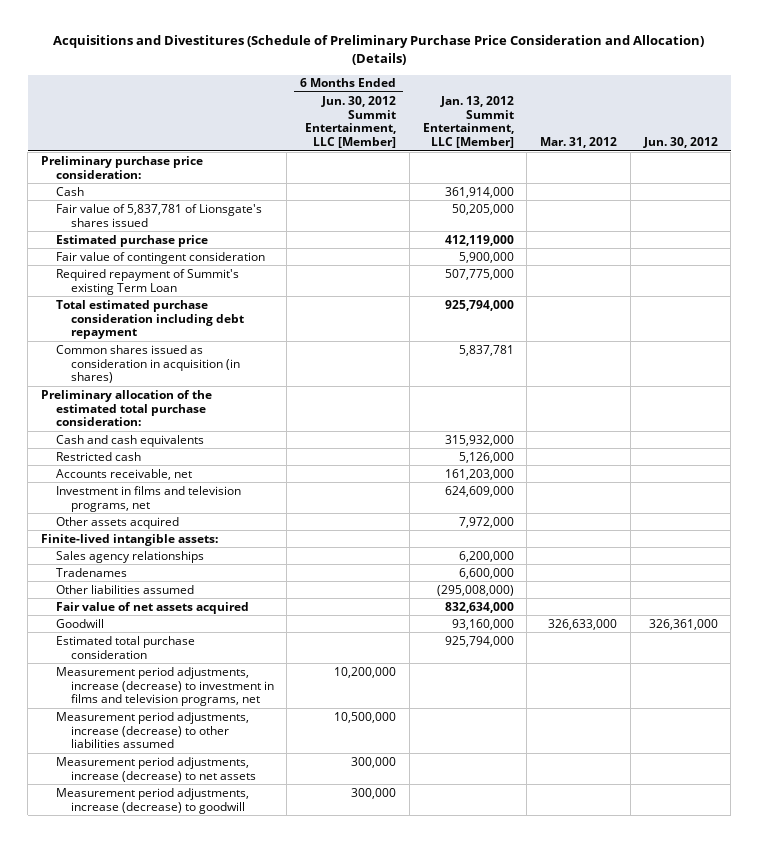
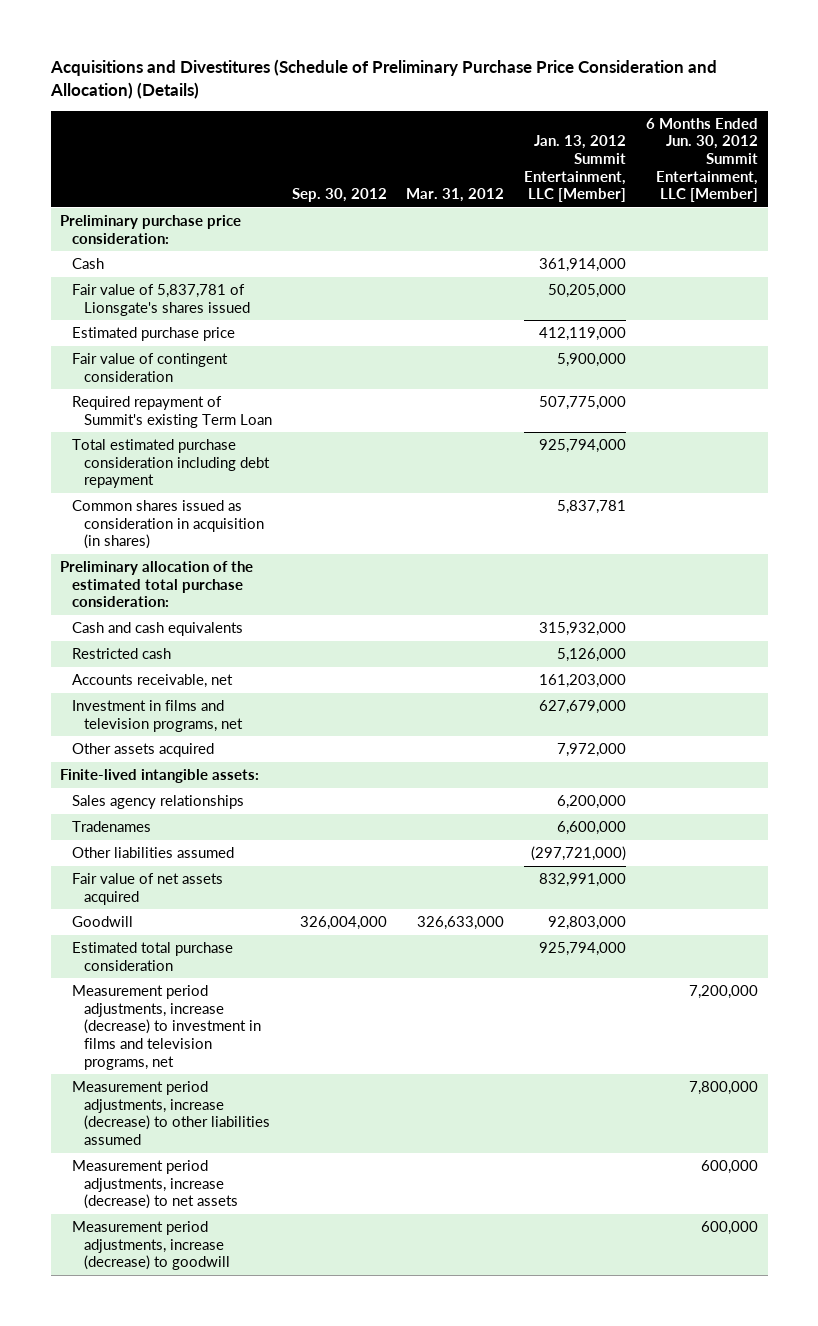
- | 6 Months Ended Jun. 30, 2012 Summit Entertainment, LLC [Member] | Jan. 13, 2012 Summit Entertainment, LLC [Member] | Mar. 31, 2012 | Jun. 30, 2012
+ | Sep. 30, 2012 | Mar. 31, 2012 | Jan. 13, 2012 Summit Entertainment, LLC [Member] | 6 Months Ended Jun. 30, 2012 Summit Entertainment, LLC [Member]
- Investment in films and television programs, net | | 624,609,000 | |
+ Investment in films and television programs, net | | | 627,679,000 |
- Other liabilities assumed | | (295,008,000) | |
- Fair value of net assets acquired | | 832,634,000 | |
- Goodwill | | 93,160,000 | 326,633,000 | 326,361,000
+ Other liabilities assumed | | | (297,721,000) |
+ Fair value of net assets acquired | | | 832,991,000 |
+ Goodwill | 326,004,000 | 326,633,000 | 92,803,000 |
- Measurement period adjustments, increase (decrease) to investment in films and television programs, net | 10,200,000 | | |
- Measurement period adjustments, increase (decrease) to other liabilities assumed | 10,500,000 | | |
- Measurement period adjustments, increase (decrease) to net assets | 300,000 | | |
- Measurement period adjustments, increase (decrease) to goodwill | 300,000 | | |
+ Measurement period adjustments, increase (decrease) to investment in films and television programs, net | | | | 7,200,000
+ Measurement period adjustments, increase (decrease) to other liabilities assumed | | | | 7,800,000
+ Measurement period adjustments, increase (decrease) to net assets | | | | 600,000
+ Measurement period adjustments, increase (decrease) to goodwill | | | | 600,000

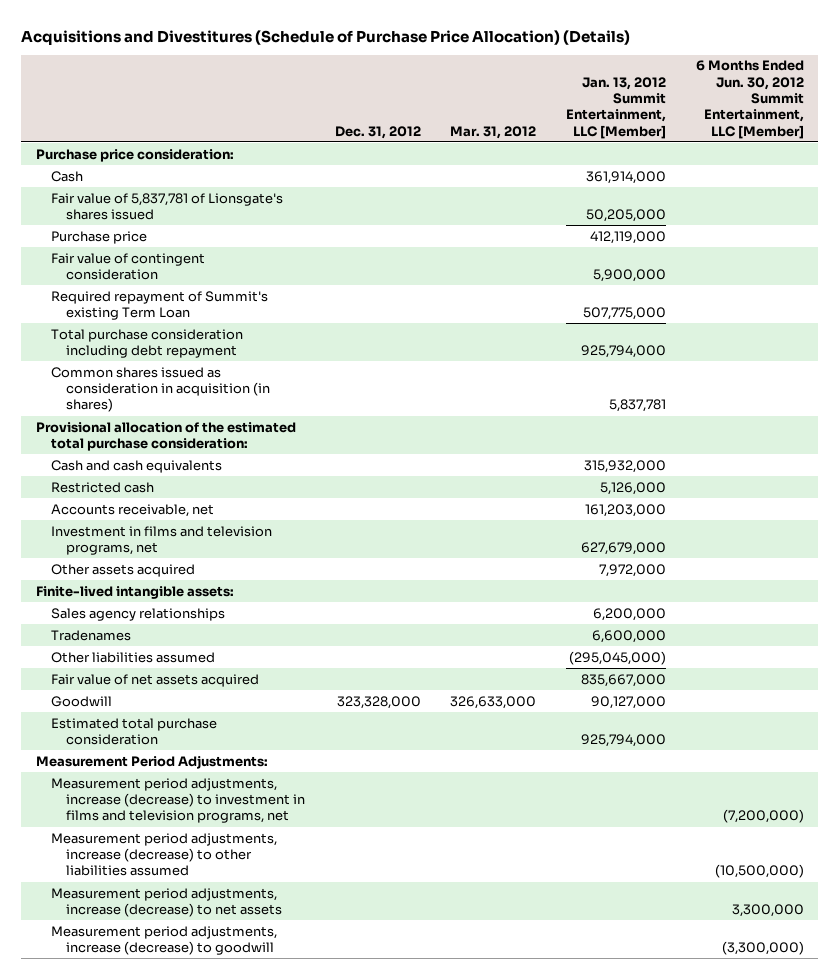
- Acquisitions and Divestitures (Schedule of Preliminary Purchase Price Consideration and Allocation) (Details)
+ Acquisitions and Divestitures (Schedule of Purchase Price Allocation) (Details)
- | Sep. 30, 2012 | Mar. 31, 2012 | Jan. 13, 2012 Summit Entertainment, LLC [Member] | 6 Months Ended Jun. 30, 2012 Summit Entertainment, LLC [Member]
+ | Dec. 31, 2012 | Mar. 31, 2012 | Jan. 13, 2012 Summit Entertainment, LLC [Member] | 6 Months Ended Jun. 30, 2012 Summit Entertainment, LLC [Member]
- Preliminary purchase price consideration:
+ Purchase price consideration:
- Estimated purchase price | | | 412,119,000 |
+ Purchase price | | | 412,119,000 |
- Total estimated purchase consideration including debt repayment | | | 925,794,000 |
+ Total purchase consideration including debt repayment | | | 925,794,000 |
- Preliminary allocation of the estimated total purchase consideration:
+ Provisional allocation of the estimated total purchase consideration:
- Other liabilities assumed | | | (297,721,000) |
- Fair value of net assets acquired | | | 832,991,000 |
- Goodwill | 326,004,000 | 326,633,000 | 92,803,000 |
+ Other liabilities assumed | | | (295,045,000) |
+ Fair value of net assets acquired | | | 835,667,000 |
+ Goodwill | 323,328,000 | 326,633,000 | 90,127,000 |
- Measurement period adjustments, increase (decrease) to investment in films and television programs, net | | | | 7,200,000
- Measurement period adjustments, increase (decrease) to other liabilities assumed | | | | 7,800,000
- Measurement period adjustments, increase (decrease) to net assets | | | | 600,000
- Measurement period adjustments, increase (decrease) to goodwill | | | | 600,000
+ Measurement Period Adjustments:
+ Measurement period adjustments, increase (decrease) to investment in films and television programs, net | | | | (7,200,000)
+ Measurement period adjustments, increase (decrease) to other liabilities assumed | | | | (10,500,000)
+ Measurement period adjustments, increase (decrease) to net assets | | | | 3,300,000
+ Measurement period adjustments, increase (decrease) to goodwill | | | | (3,300,000)

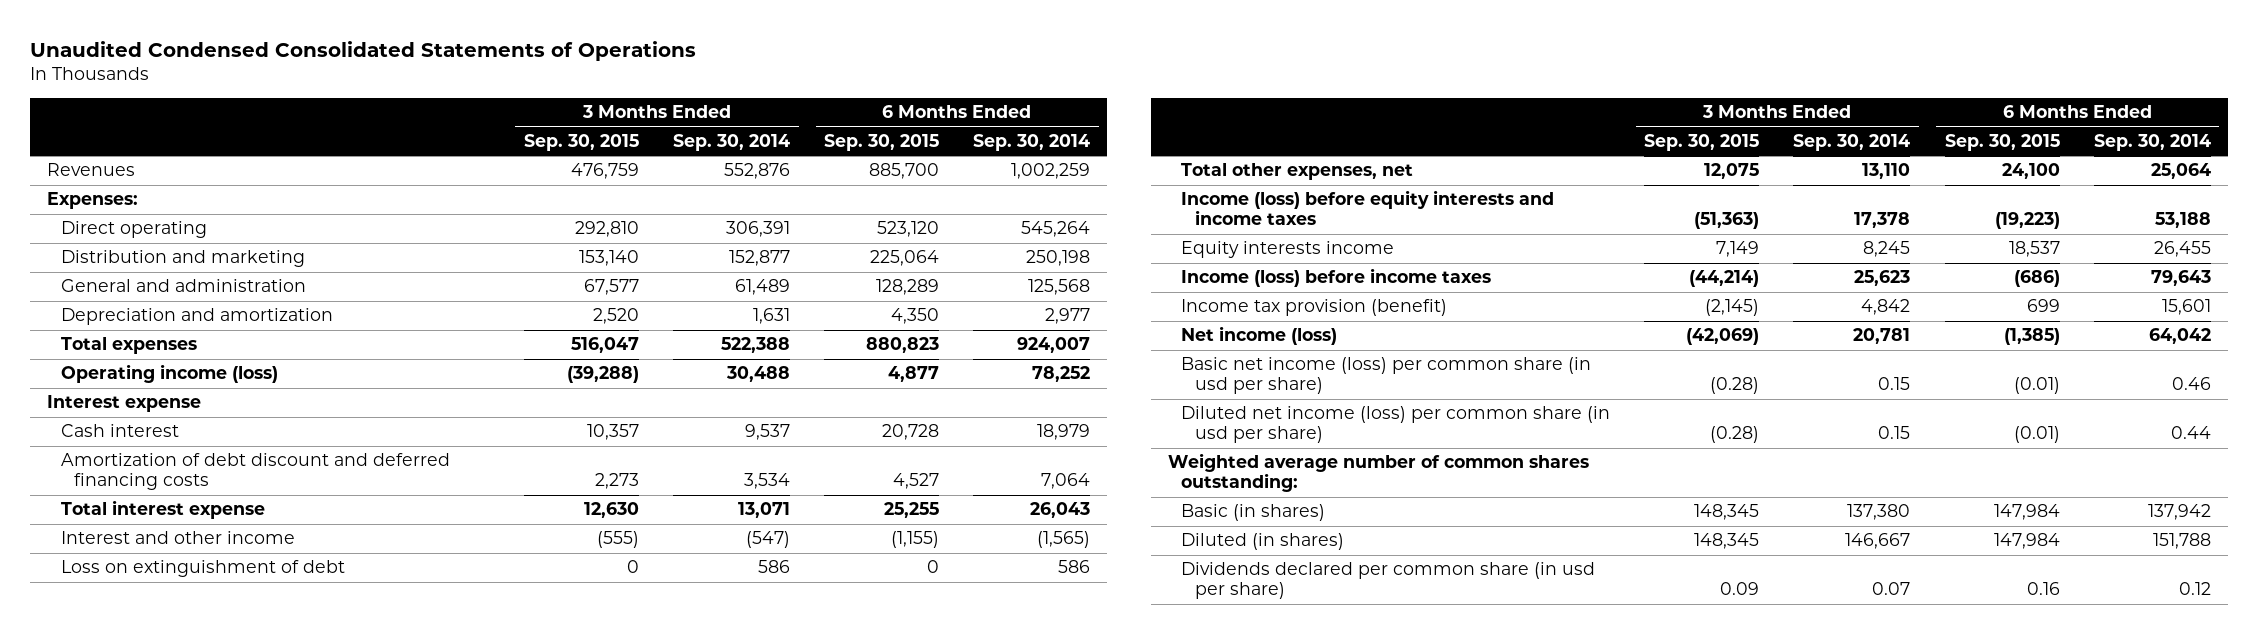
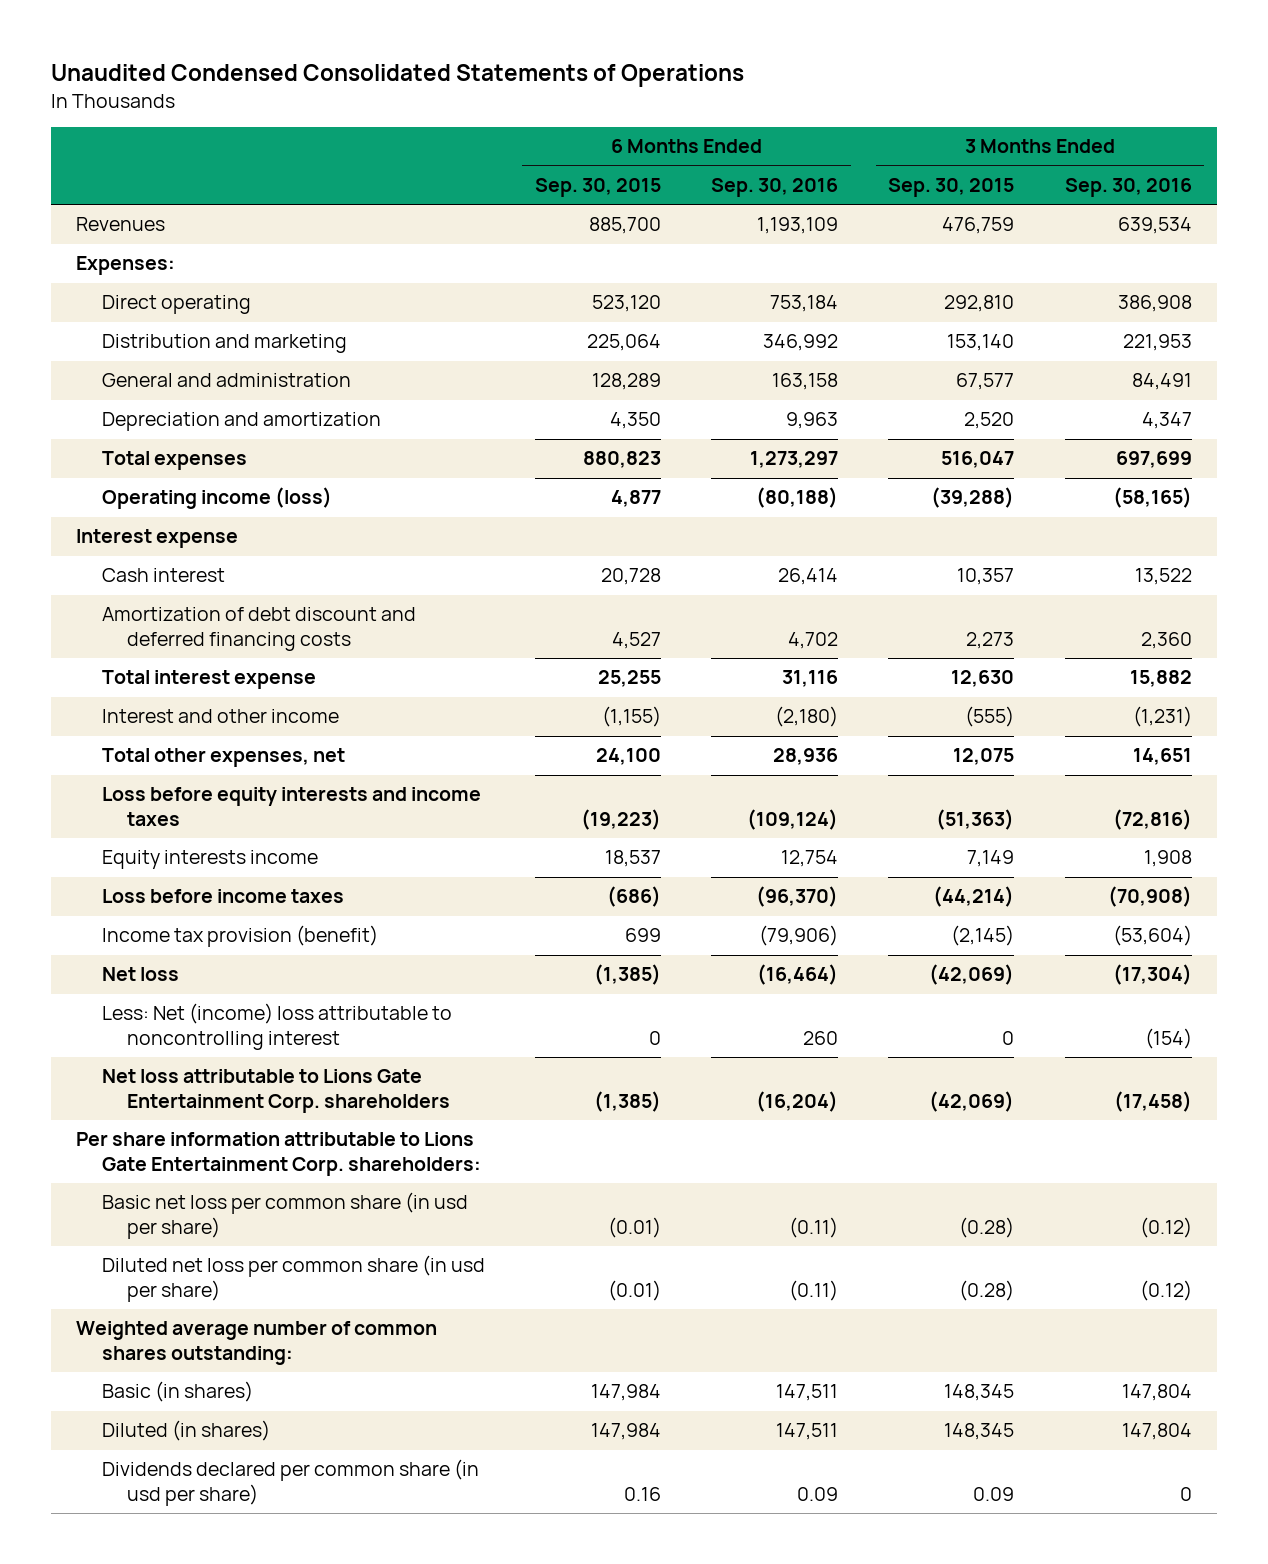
- | 3 Months Ended Sep. 30, 2015 | 3 Months Ended Sep. 30, 2014 | 6 Months Ended Sep. 30, 2015 | 6 Months Ended Sep. 30, 2014
+ | 6 Months Ended Sep. 30, 2015 | 6 Months Ended Sep. 30, 2016 | 3 Months Ended Sep. 30, 2015 | 3 Months Ended Sep. 30, 2016
- Loss on extinguishment of debt | 0 | 586 | 0 | 586
- Income (loss) before equity interests and income taxes | (51,363) | 17,378 | (19,223) | 53,188
+ Loss before equity interests and income taxes | (19,223) | (109,124) | (51,363) | (72,816)
- Income (loss) before income taxes | (44,214) | 25,623 | (686) | 79,643
+ Loss before income taxes | (686) | (96,370) | (44,214) | (70,908)
- Net income (loss) | (42,069) | 20,781 | (1,385) | 64,042
- Basic net income (loss) per common share (in usd per share) | (0.28) | 0.15 | (0.01) | 0.46
- Diluted net income (loss) per common share (in usd per share) | (0.28) | 0.15 | (0.01) | 0.44
+ Net loss | (1,385) | (16,464) | (42,069) | (17,304)
+ Less: Net (income) loss attributable to noncontrolling interest | 0 | 260 | 0 | (154)
+ Net loss attributable to Lions Gate Entertainment Corp. shareholders | (1,385) | (16,204) | (42,069) | (17,458)
+ Per share information attributable to Lions Gate Entertainment Corp. shareholders:
+ Basic net loss per common share (in usd per share) | (0.01) | (0.11) | (0.28) | (0.12)
+ Diluted net loss per common share (in usd per share) | (0.01) | (0.11) | (0.28) | (0.12)

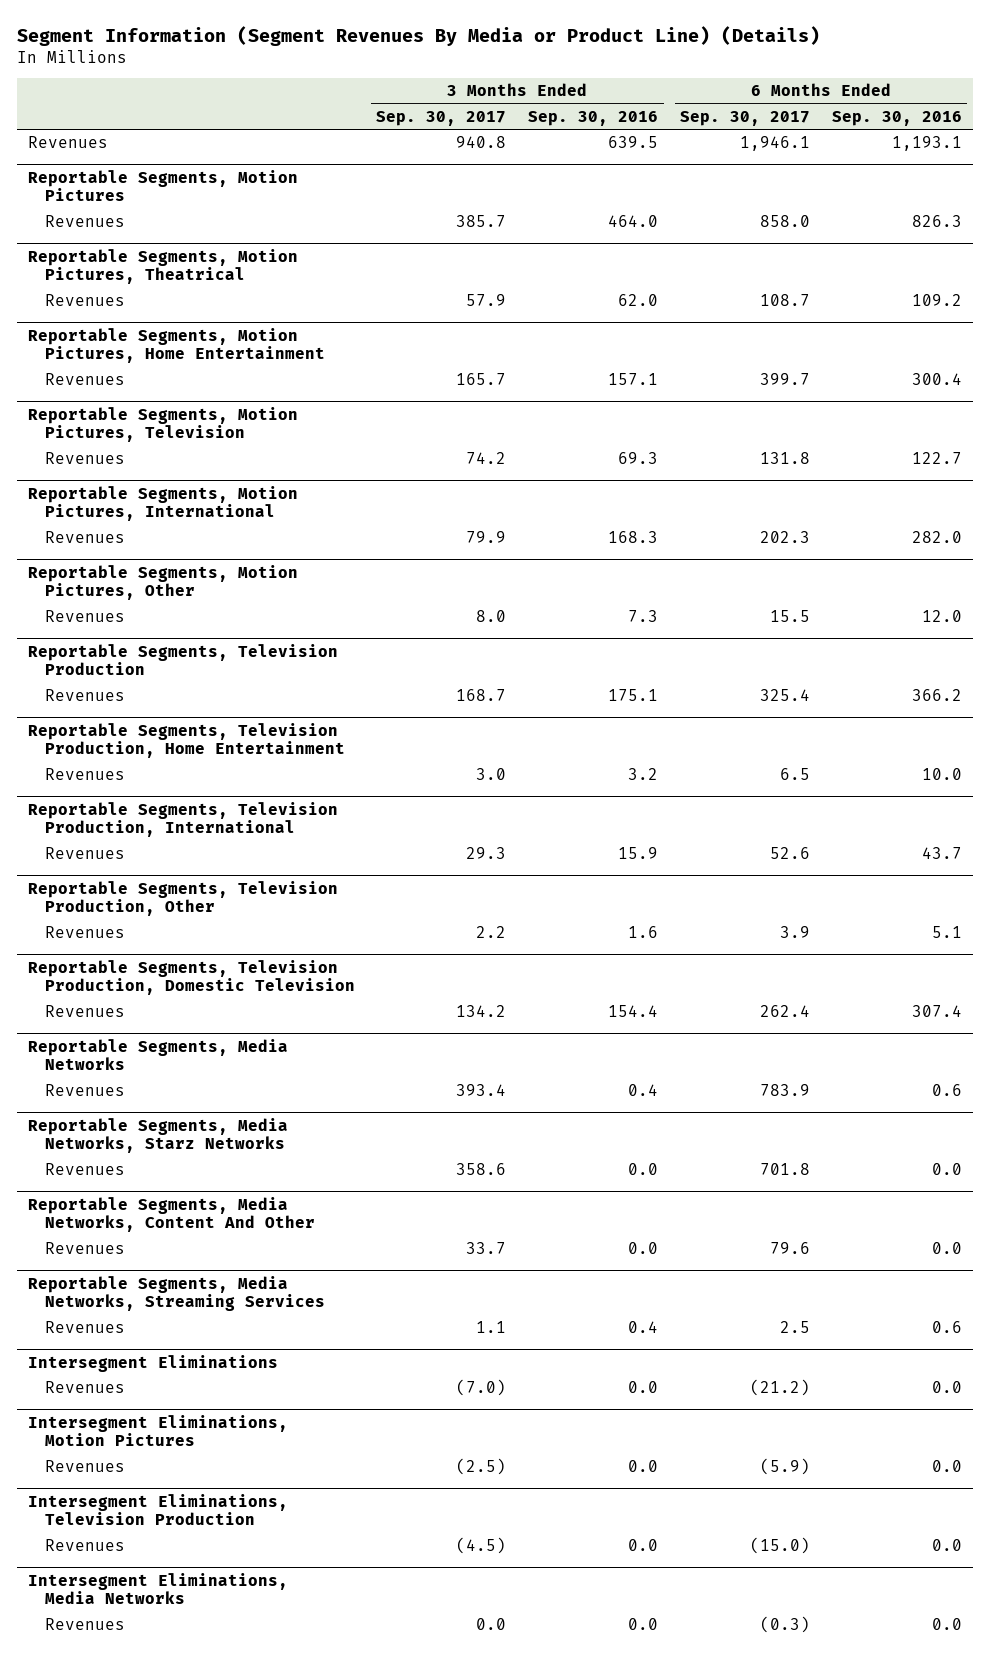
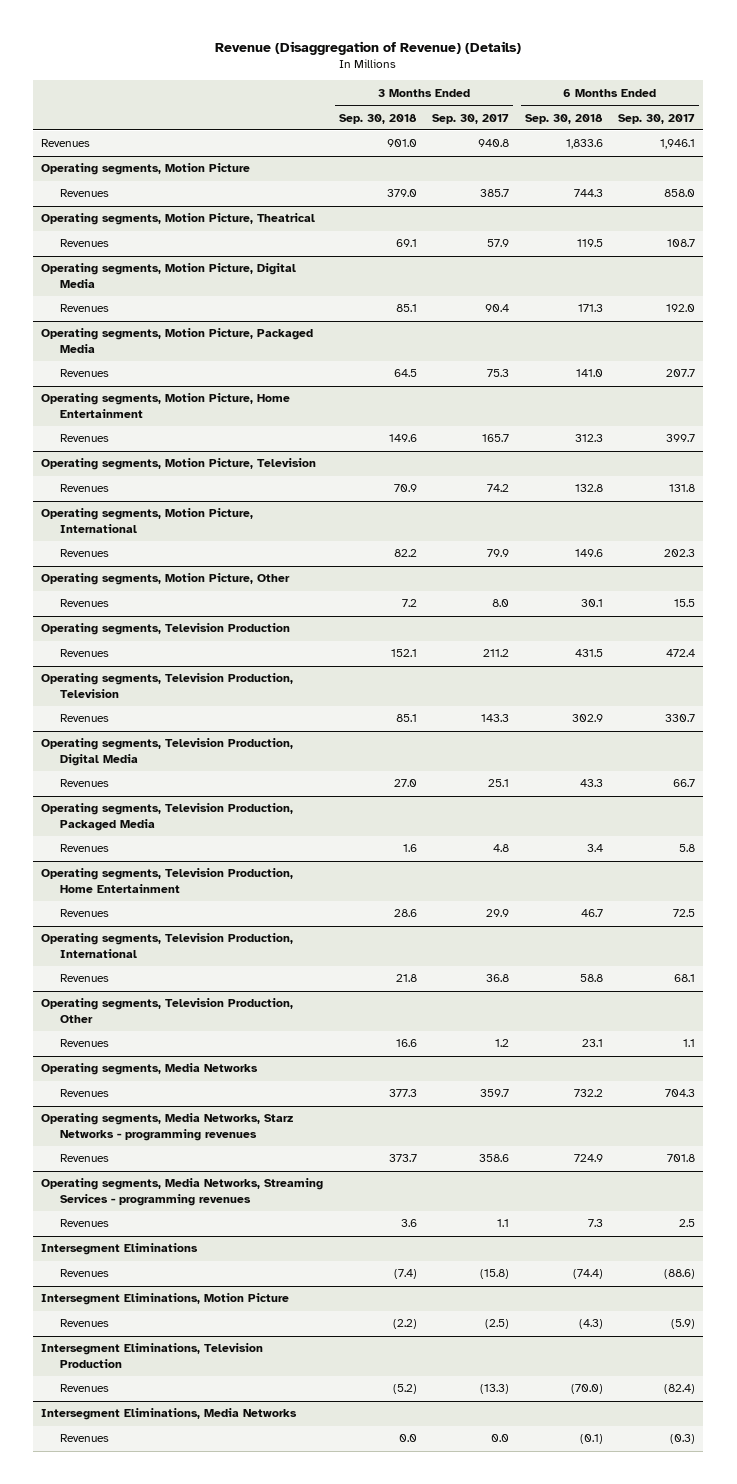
- Segment Information (Segment Revenues By Media or Product Line) (Details)
+ Revenue (Disaggregation of Revenue) (Details)
- | 3 Months Ended Sep. 30, 2017 | 3 Months Ended Sep. 30, 2016 | 6 Months Ended Sep. 30, 2017 | 6 Months Ended Sep. 30, 2016
+ | 3 Months Ended Sep. 30, 2018 | 3 Months Ended Sep. 30, 2017 | 6 Months Ended Sep. 30, 2018 | 6 Months Ended Sep. 30, 2017
- Reportable Segments, Motion Pictures
+ Operating segments, Motion Picture
- Reportable Segments, Motion Pictures, Theatrical
+ Operating segments, Motion Picture, Theatrical
- Reportable Segments, Motion Pictures, Home Entertainment
+ Operating segments, Motion Picture, Digital Media
+ Revenues | 85.1 | 90.4 | 171.3 | 192.0
+ Operating segments, Motion Picture, Packaged Media
+ Revenues | 64.5 | 75.3 | 141.0 | 207.7
+ Operating segments, Motion Picture, Home Entertainment
- Reportable Segments, Motion Pictures, Television
+ Operating segments, Motion Picture, Television
- Reportable Segments, Motion Pictures, International
+ Operating segments, Motion Picture, International
- Reportable Segments, Motion Pictures, Other
+ Operating segments, Motion Picture, Other
- Reportable Segments, Television Production
- Revenues | 168.7 | 175.1 | 325.4 | 366.2
- Reportable Segments, Television Production, Home Entertainment
- Revenues | 3.0 | 3.2 | 6.5 | 10.0
- Reportable Segments, Television Production, International
- Revenues | 29.3 | 15.9 | 52.6 | 43.7
- Reportable Segments, Television Production, Other
- Revenues | 2.2 | 1.6 | 3.9 | 5.1
- Reportable Segments, Television Production, Domestic Television
- Revenues | 134.2 | 154.4 | 262.4 | 307.4
- Reportable Segments, Media Networks
- Revenues | 393.4 | 0.4 | 783.9 | 0.6
- Reportable Segments, Media Networks, Starz Networks
+ Operating segments, Television Production
+ Revenues | 152.1 | 211.2 | 431.5 | 472.4
+ Operating segments, Television Production, Television
+ Revenues | 85.1 | 143.3 | 302.9 | 330.7
+ Operating segments, Television Production, Digital Media
+ Revenues | 27.0 | 25.1 | 43.3 | 66.7
+ Operating segments, Television Production, Packaged Media
+ Revenues | 1.6 | 4.8 | 3.4 | 5.8
+ Operating segments, Television Production, Home Entertainment
+ Revenues | 28.6 | 29.9 | 46.7 | 72.5
+ Operating segments, Television Production, International
+ Revenues | 21.8 | 36.8 | 58.8 | 68.1
+ Operating segments, Television Production, Other
+ Revenues | 16.6 | 1.2 | 23.1 | 1.1
+ Operating segments, Media Networks
+ Revenues | 377.3 | 359.7 | 732.2 | 704.3
+ Operating segments, Media Networks, Starz Networks - programming revenues
- Reportable Segments, Media Networks, Content And Other
- Revenues | 33.7 | 0.0 | 79.6 | 0.0
- Reportable Segments, Media Networks, Streaming Services
+ Operating segments, Media Networks, Streaming Services - programming revenues
@ Intersegment Eliminations
- Revenues | (7.0) | 0.0 | (21.2) | 0.0
- Intersegment Eliminations, Motion Pictures
@ Intersegment Eliminations
+ Revenues | (7.4) | (15.8) | (74.4) | (88.6)
+ Intersegment Eliminations, Motion Picture
@ Intersegment Eliminations, Television Production
- Revenues | (4.5) | 0.0 | (15.0) | 0.0
+ Revenues | (5.2) | (13.3) | (70.0) | (82.4)

